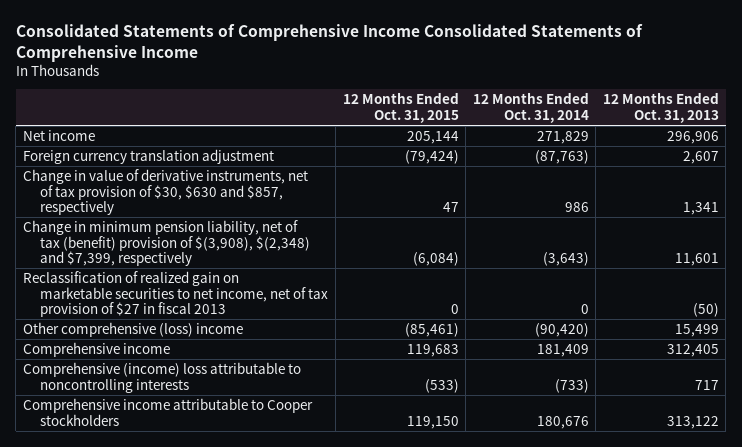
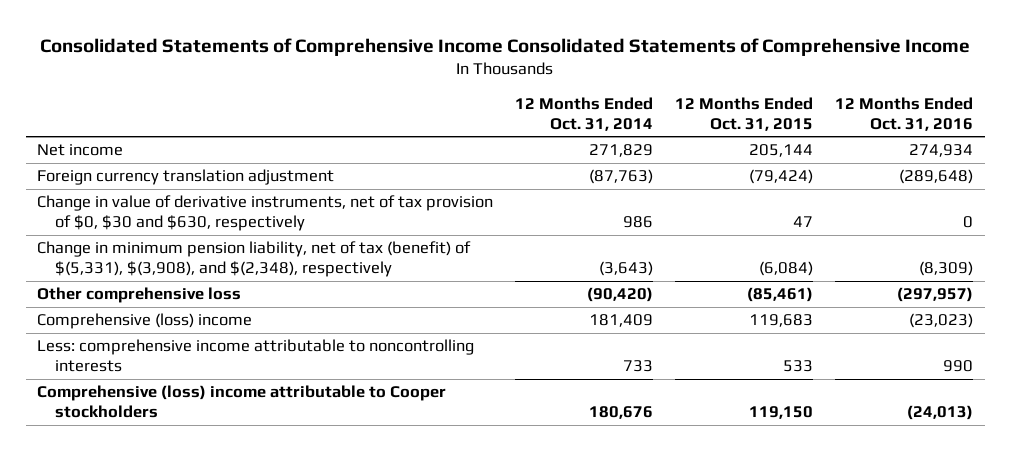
- | 12 Months Ended Oct. 31, 2015 | 12 Months Ended Oct. 31, 2014 | 12 Months Ended Oct. 31, 2013
+ | 12 Months Ended Oct. 31, 2014 | 12 Months Ended Oct. 31, 2015 | 12 Months Ended Oct. 31, 2016
- Change in value of derivative instruments, net of tax provision of $30, $630 and $857, respectively | 47 | 986 | 1,341
- Change in minimum pension liability, net of tax (benefit) provision of $(3,908), $(2,348) and $7,399, respectively | (6,084) | (3,643) | 11,601
- Reclassification of realized gain on marketable securities to net income, net of tax provision of $27 in fiscal 2013 | 0 | 0 | (50)
- Other comprehensive (loss) income | (85,461) | (90,420) | 15,499
- Comprehensive income | 119,683 | 181,409 | 312,405
- Comprehensive (income) loss attributable to noncontrolling interests | (533) | (733) | 717
- Comprehensive income attributable to Cooper stockholders | 119,150 | 180,676 | 313,122
+ Change in value of derivative instruments, net of tax provision of $0, $30 and $630, respectively | 986 | 47 | 0
+ Change in minimum pension liability, net of tax (benefit) of $(5,331), $(3,908), and $(2,348), respectively | (3,643) | (6,084) | (8,309)
+ Other comprehensive loss | (90,420) | (85,461) | (297,957)
+ Comprehensive (loss) income | 181,409 | 119,683 | (23,023)
+ Less: comprehensive income attributable to noncontrolling interests | 733 | 533 | 990
+ Comprehensive (loss) income attributable to Cooper stockholders | 180,676 | 119,150 | (24,013)

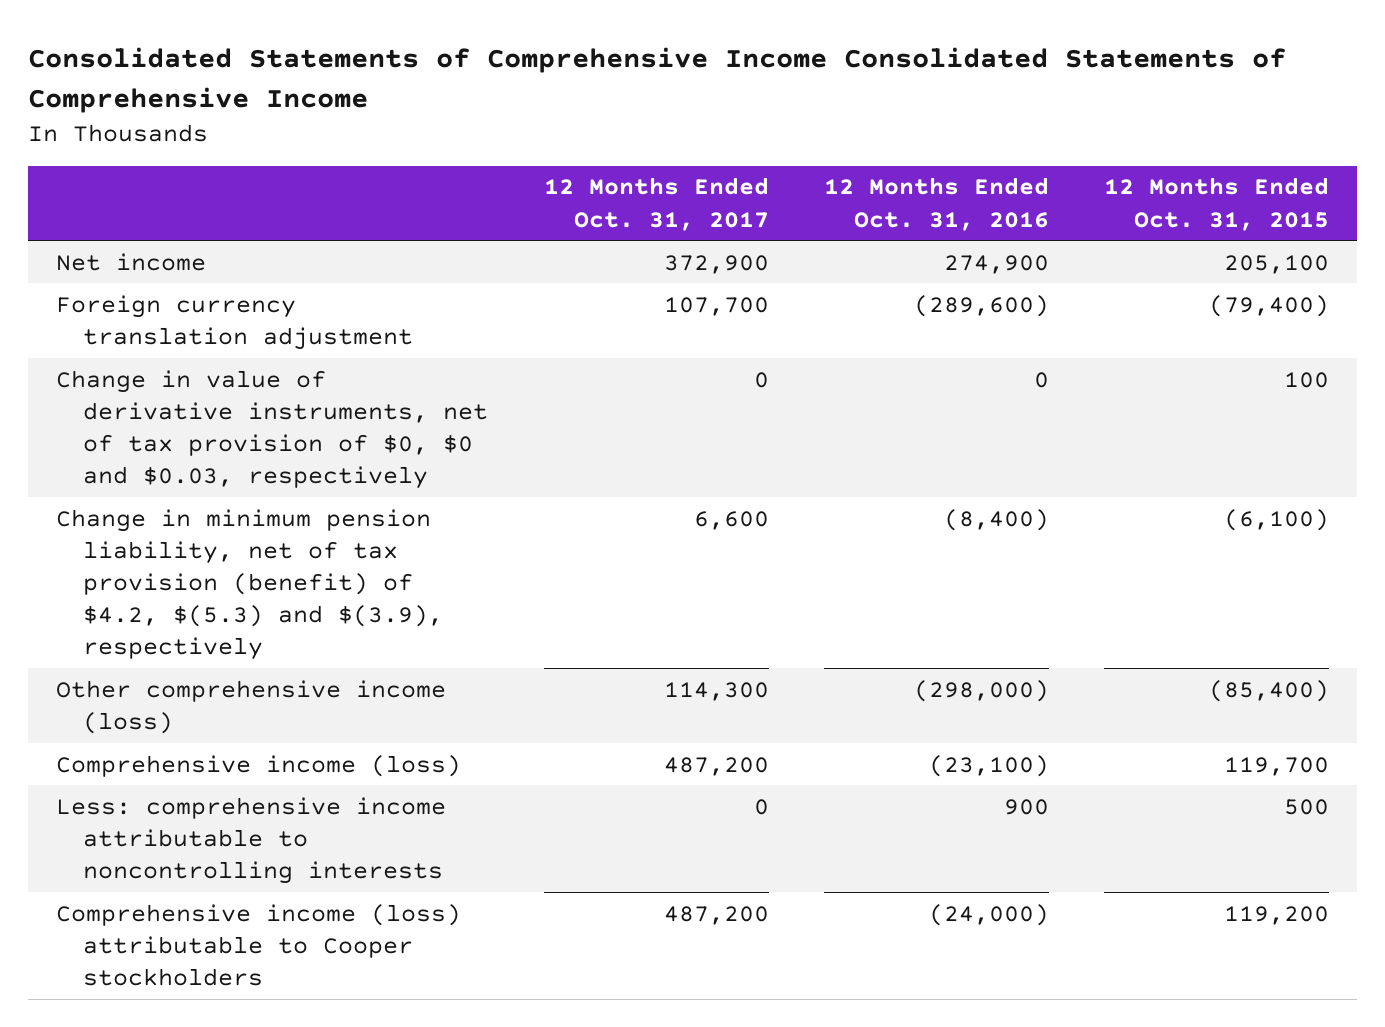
- | 12 Months Ended Oct. 31, 2014 | 12 Months Ended Oct. 31, 2015 | 12 Months Ended Oct. 31, 2016
+ | 12 Months Ended Oct. 31, 2017 | 12 Months Ended Oct. 31, 2016 | 12 Months Ended Oct. 31, 2015
- Net income | 271,829 | 205,144 | 274,934
- Foreign currency translation adjustment | (87,763) | (79,424) | (289,648)
- Change in value of derivative instruments, net of tax provision of $0, $30 and $630, respectively | 986 | 47 | 0
- Change in minimum pension liability, net of tax (benefit) of $(5,331), $(3,908), and $(2,348), respectively | (3,643) | (6,084) | (8,309)
- Other comprehensive loss | (90,420) | (85,461) | (297,957)
- Comprehensive (loss) income | 181,409 | 119,683 | (23,023)
- Less: comprehensive income attributable to noncontrolling interests | 733 | 533 | 990
- Comprehensive (loss) income attributable to Cooper stockholders | 180,676 | 119,150 | (24,013)
+ Net income | 372,900 | 274,900 | 205,100
+ Foreign currency translation adjustment | 107,700 | (289,600) | (79,400)
+ Change in value of derivative instruments, net of tax provision of $0, $0 and $0.03, respectively | 0 | 0 | 100
+ Change in minimum pension liability, net of tax provision (benefit) of $4.2, $(5.3) and $(3.9), respectively | 6,600 | (8,400) | (6,100)
+ Other comprehensive income (loss) | 114,300 | (298,000) | (85,400)
+ Comprehensive income (loss) | 487,200 | (23,100) | 119,700
+ Less: comprehensive income attributable to noncontrolling interests | 0 | 900 | 500
+ Comprehensive income (loss) attributable to Cooper stockholders | 487,200 | (24,000) | 119,200

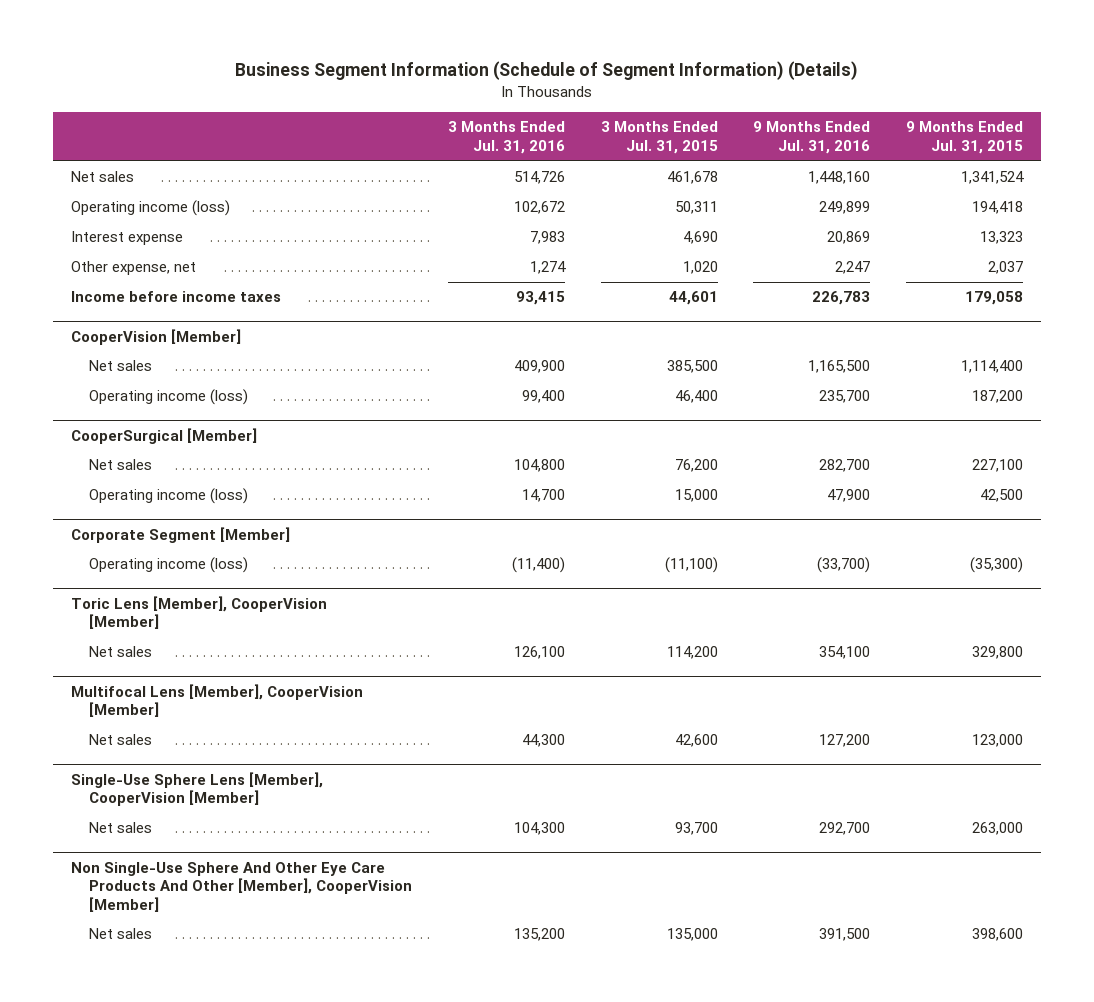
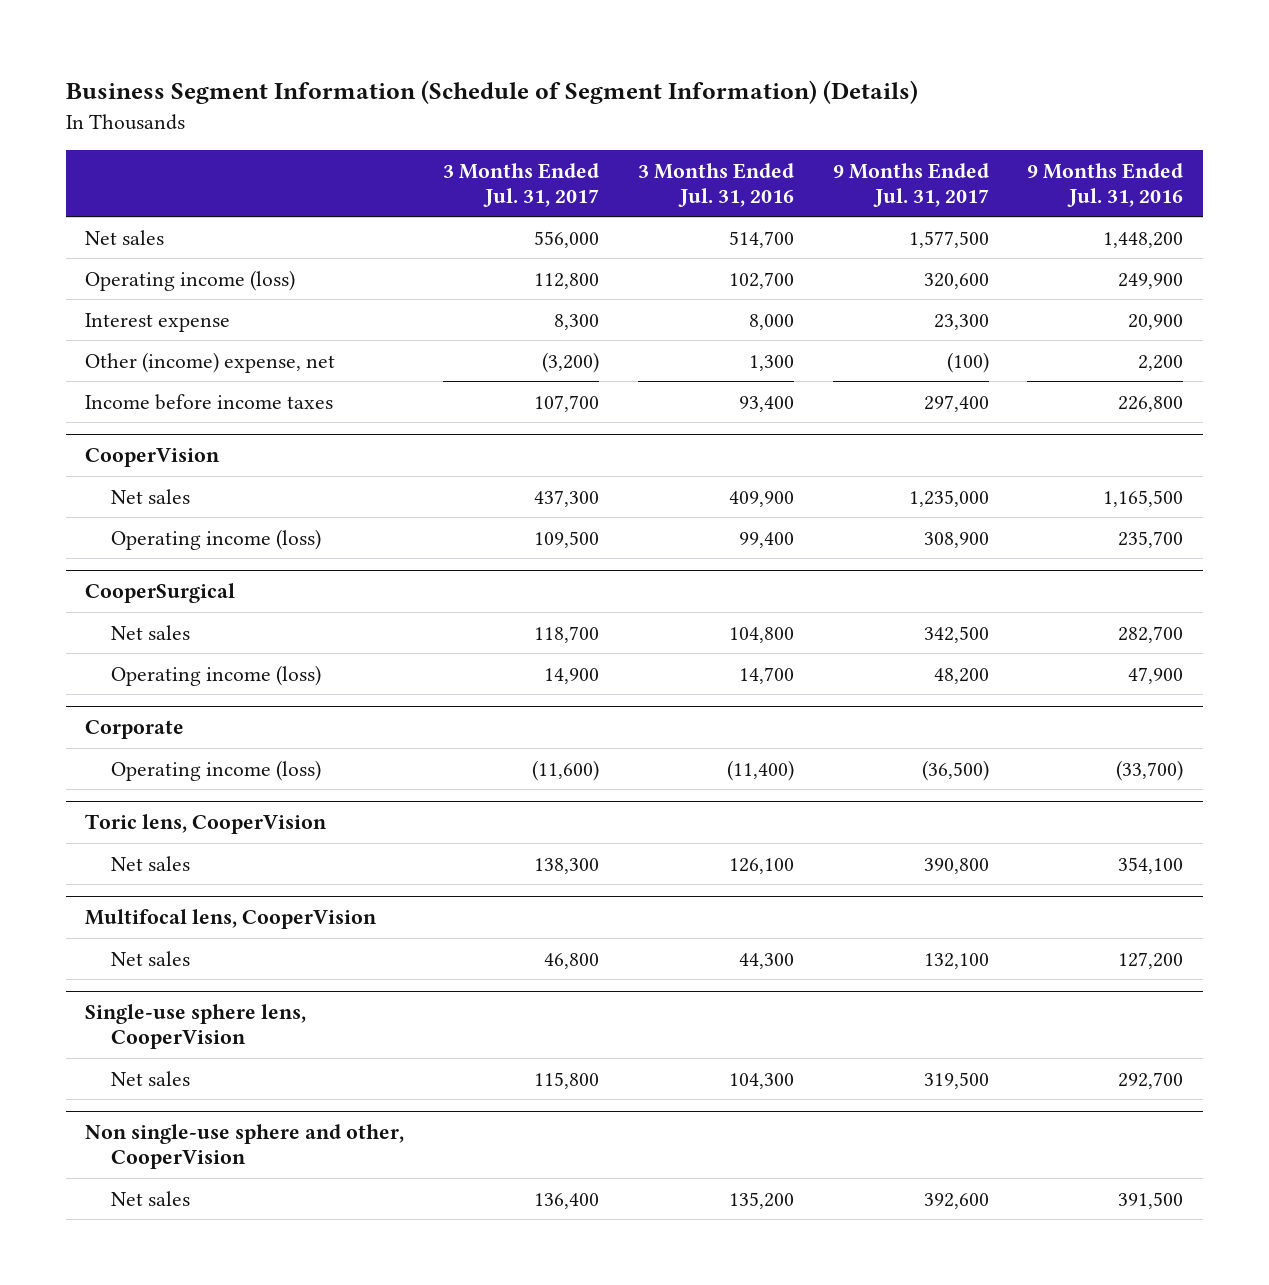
- | 3 Months Ended Jul. 31, 2016 | 3 Months Ended Jul. 31, 2015 | 9 Months Ended Jul. 31, 2016 | 9 Months Ended Jul. 31, 2015
+ | 3 Months Ended Jul. 31, 2017 | 3 Months Ended Jul. 31, 2016 | 9 Months Ended Jul. 31, 2017 | 9 Months Ended Jul. 31, 2016
- Net sales | 514,726 | 461,678 | 1,448,160 | 1,341,524
- Operating income (loss) | 102,672 | 50,311 | 249,899 | 194,418
- Interest expense | 7,983 | 4,690 | 20,869 | 13,323
- Other expense, net | 1,274 | 1,020 | 2,247 | 2,037
- Income before income taxes | 93,415 | 44,601 | 226,783 | 179,058
- CooperVision [Member]
+ Net sales | 556,000 | 514,700 | 1,577,500 | 1,448,200
+ Operating income (loss) | 112,800 | 102,700 | 320,600 | 249,900
+ Interest expense | 8,300 | 8,000 | 23,300 | 20,900
+ Other (income) expense, net | (3,200) | 1,300 | (100) | 2,200
+ Income before income taxes | 107,700 | 93,400 | 297,400 | 226,800
+ CooperVision
- CooperSurgical [Member]
+ CooperSurgical
- Corporate Segment [Member]
+ Corporate
- Toric Lens [Member], CooperVision [Member]
+ Toric lens, CooperVision
- Multifocal Lens [Member], CooperVision [Member]
+ Multifocal lens, CooperVision
- Single-Use Sphere Lens [Member], CooperVision [Member]
+ Single-use sphere lens, CooperVision
- Non Single-Use Sphere And Other Eye Care Products And Other [Member], CooperVision [Member]
+ Non single-use sphere and other, CooperVision

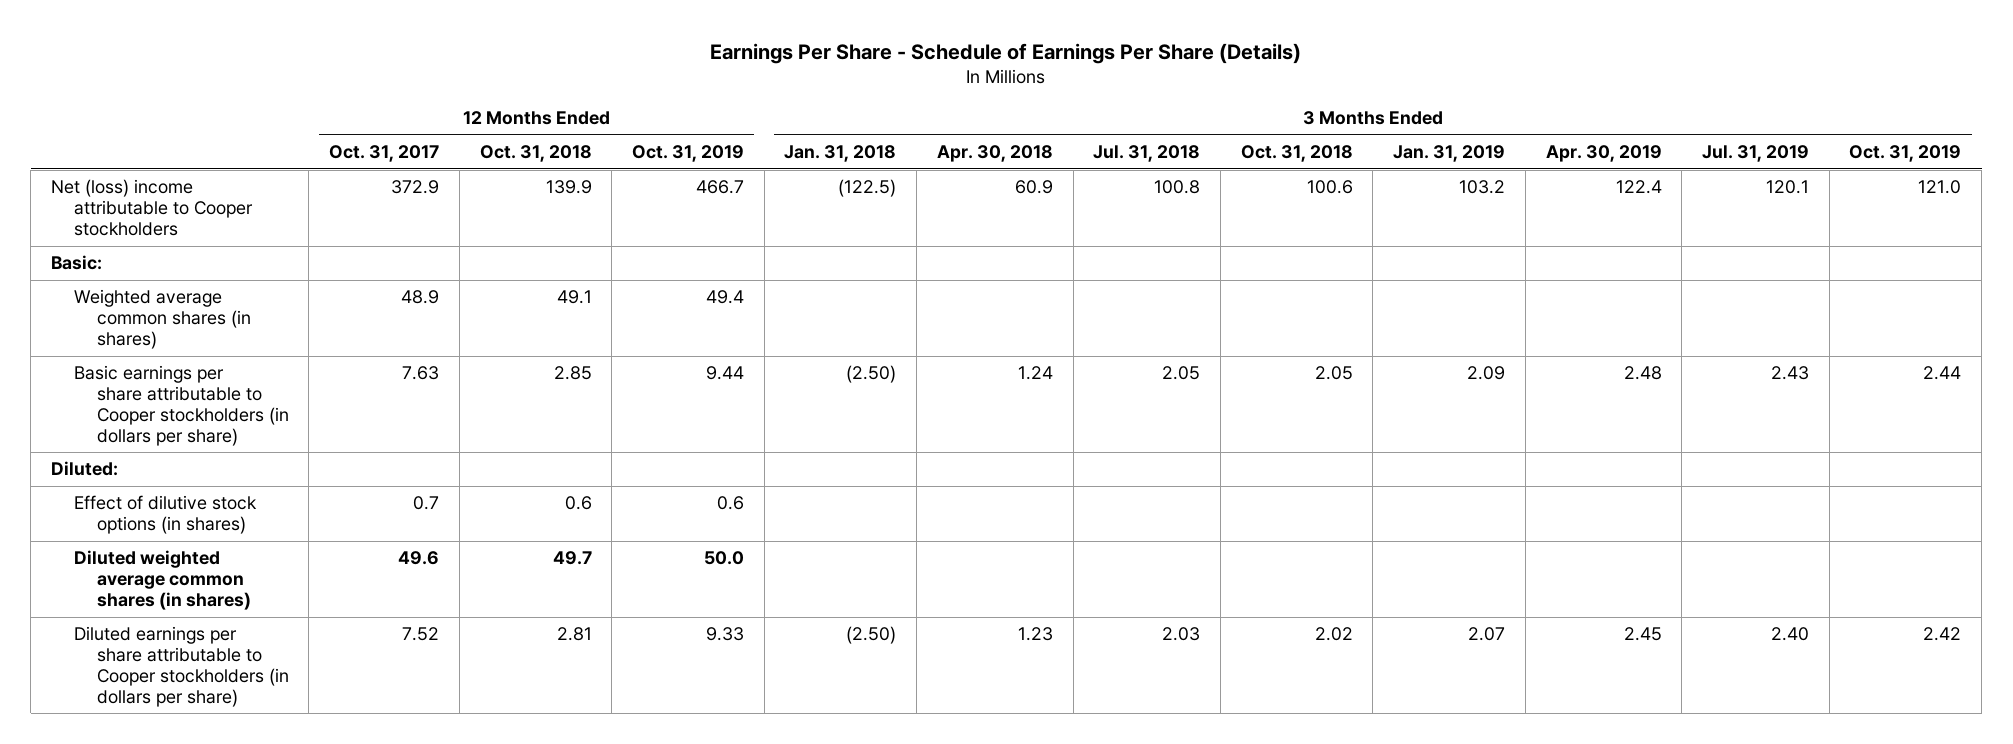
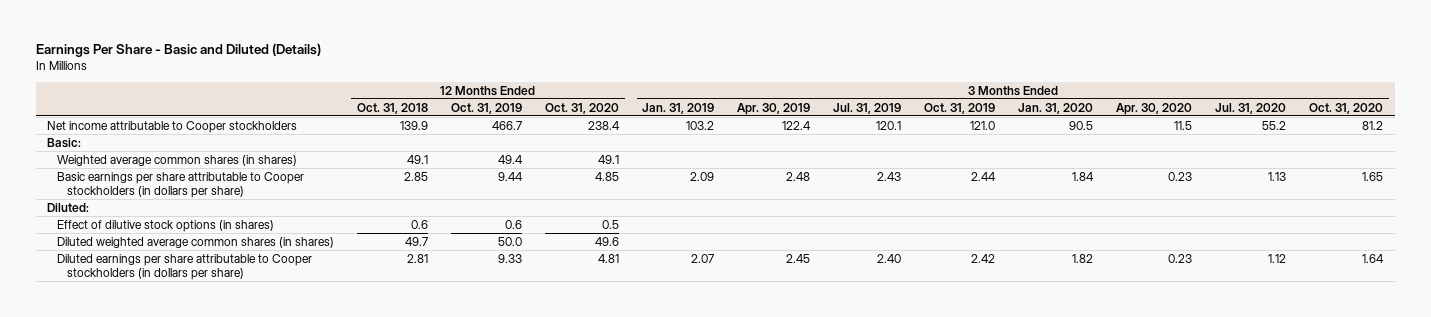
- Earnings Per Share - Schedule of Earnings Per Share (Details)
+ Earnings Per Share - Basic and Diluted (Details)
- | 12 Months Ended Oct. 31, 2017 | 12 Months Ended Oct. 31, 2018 | 12 Months Ended Oct. 31, 2019 | 3 Months Ended Jan. 31, 2018 | 3 Months Ended Apr. 30, 2018 | 3 Months Ended Jul. 31, 2018 | 3 Months Ended Oct. 31, 2018 | 3 Months Ended Jan. 31, 2019 | 3 Months Ended Apr. 30, 2019 | 3 Months Ended Jul. 31, 2019 | 3 Months Ended Oct. 31, 2019
+ | 12 Months Ended Oct. 31, 2018 | 12 Months Ended Oct. 31, 2019 | 12 Months Ended Oct. 31, 2020 | 3 Months Ended Jan. 31, 2019 | 3 Months Ended Apr. 30, 2019 | 3 Months Ended Jul. 31, 2019 | 3 Months Ended Oct. 31, 2019 | 3 Months Ended Jan. 31, 2020 | 3 Months Ended Apr. 30, 2020 | 3 Months Ended Jul. 31, 2020 | 3 Months Ended Oct. 31, 2020
- Net (loss) income attributable to Cooper stockholders | 372.9 | 139.9 | 466.7 | (122.5) | 60.9 | 100.8 | 100.6 | 103.2 | 122.4 | 120.1 | 121.0
+ Net income attributable to Cooper stockholders | 139.9 | 466.7 | 238.4 | 103.2 | 122.4 | 120.1 | 121.0 | 90.5 | 11.5 | 55.2 | 81.2

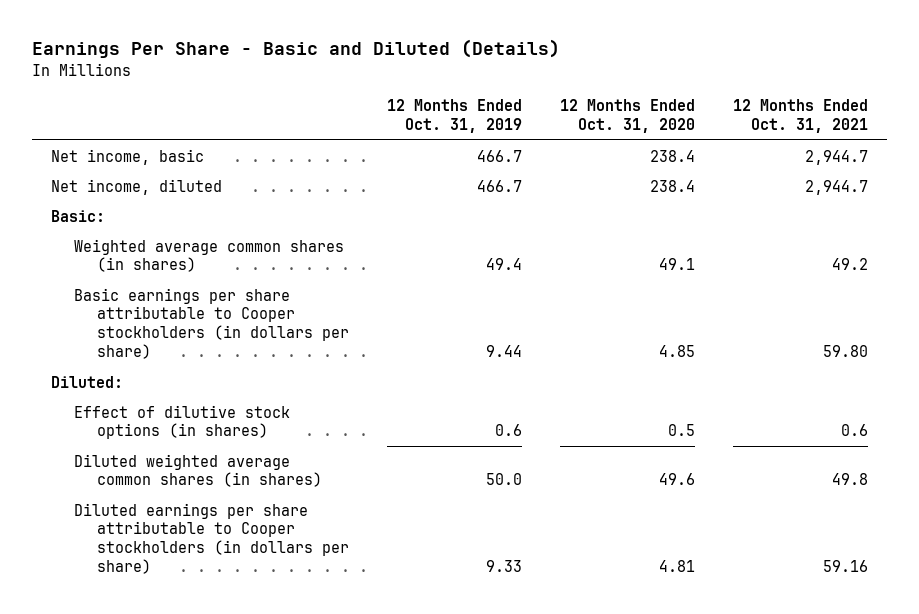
- | 12 Months Ended Oct. 31, 2018 | 12 Months Ended Oct. 31, 2019 | 12 Months Ended Oct. 31, 2020 | 3 Months Ended Jan. 31, 2019 | 3 Months Ended Apr. 30, 2019 | 3 Months Ended Jul. 31, 2019 | 3 Months Ended Oct. 31, 2019 | 3 Months Ended Jan. 31, 2020 | 3 Months Ended Apr. 30, 2020 | 3 Months Ended Jul. 31, 2020 | 3 Months Ended Oct. 31, 2020
+ | 12 Months Ended Oct. 31, 2019 | 12 Months Ended Oct. 31, 2020 | 12 Months Ended Oct. 31, 2021
- Net income attributable to Cooper stockholders | 139.9 | 466.7 | 238.4 | 103.2 | 122.4 | 120.1 | 121.0 | 90.5 | 11.5 | 55.2 | 81.2
+ Net income, basic | 466.7 | 238.4 | 2,944.7
+ Net income, diluted | 466.7 | 238.4 | 2,944.7

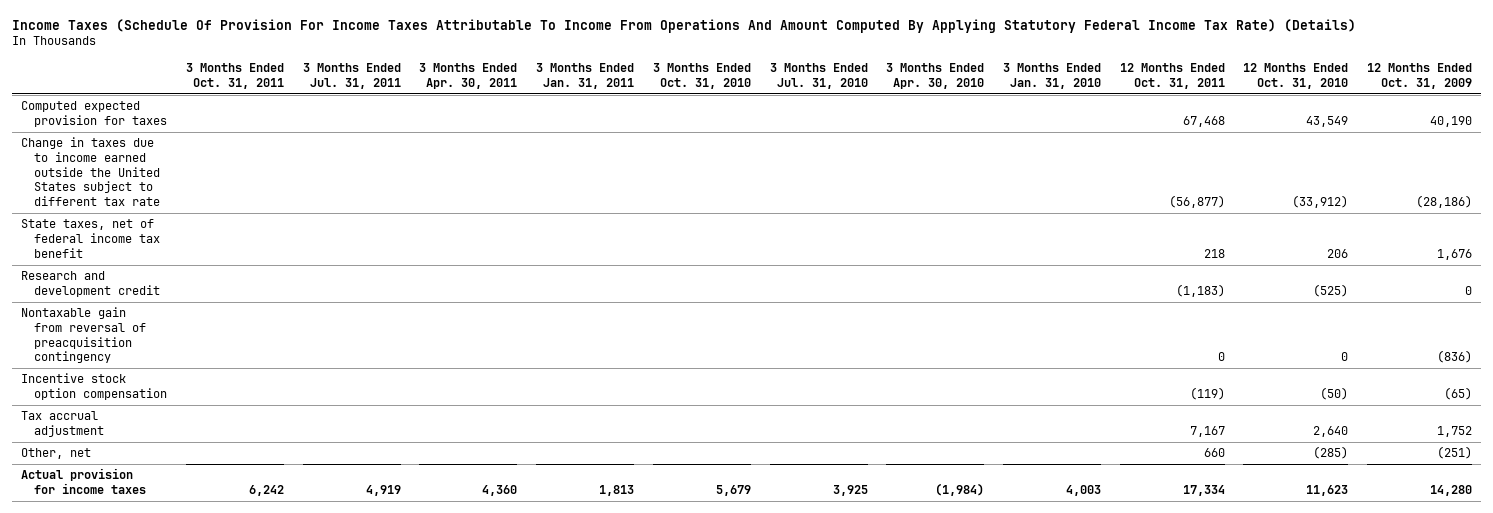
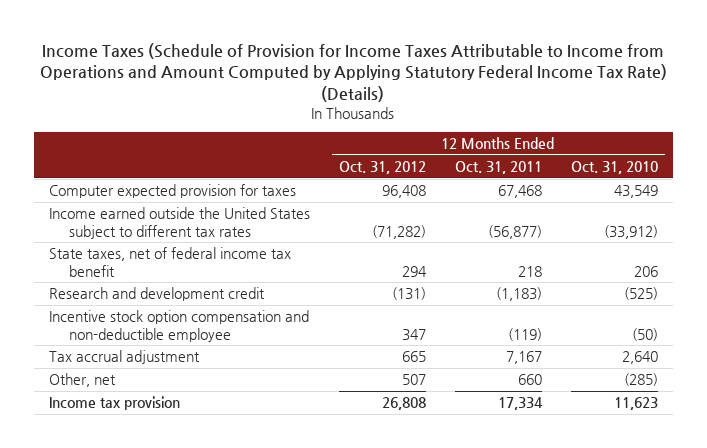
- Income Taxes (Schedule Of Provision For Income Taxes Attributable To Income From Operations And Amount Computed By Applying Statutory Federal Income Tax Rate) (Details)
+ Income Taxes (Schedule of Provision for Income Taxes Attributable to Income from Operations and Amount Computed by Applying Statutory Federal Income Tax Rate) (Details)
- | 3 Months Ended Oct. 31, 2011 | 3 Months Ended Jul. 31, 2011 | 3 Months Ended Apr. 30, 2011 | 3 Months Ended Jan. 31, 2011 | 3 Months Ended Oct. 31, 2010 | 3 Months Ended Jul. 31, 2010 | 3 Months Ended Apr. 30, 2010 | 3 Months Ended Jan. 31, 2010 | 12 Months Ended Oct. 31, 2011 | 12 Months Ended Oct. 31, 2010 | 12 Months Ended Oct. 31, 2009
+ | 12 Months Ended Oct. 31, 2012 | 12 Months Ended Oct. 31, 2011 | 12 Months Ended Oct. 31, 2010
- Computed expected provision for taxes | | | | | | | | | 67,468 | 43,549 | 40,190
- Change in taxes due to income earned outside the United States subject to different tax rate | | | | | | | | | (56,877) | (33,912) | (28,186)
+ Computer expected provision for taxes | 96,408 | 67,468 | 43,549
+ Income earned outside the United States subject to different tax rates | (71,282) | (56,877) | (33,912)
- Nontaxable gain from reversal of preacquisition contingency | | | | | | | | | 0 | 0 | (836)
- Incentive stock option compensation | | | | | | | | | (119) | (50) | (65)
+ Incentive stock option compensation and non-deductible employee | 347 | (119) | (50)
- Actual provision for income taxes | 6,242 | 4,919 | 4,360 | 1,813 | 5,679 | 3,925 | (1,984) | 4,003 | 17,334 | 11,623 | 14,280
+ Income tax provision | 26,808 | 17,334 | 11,623

